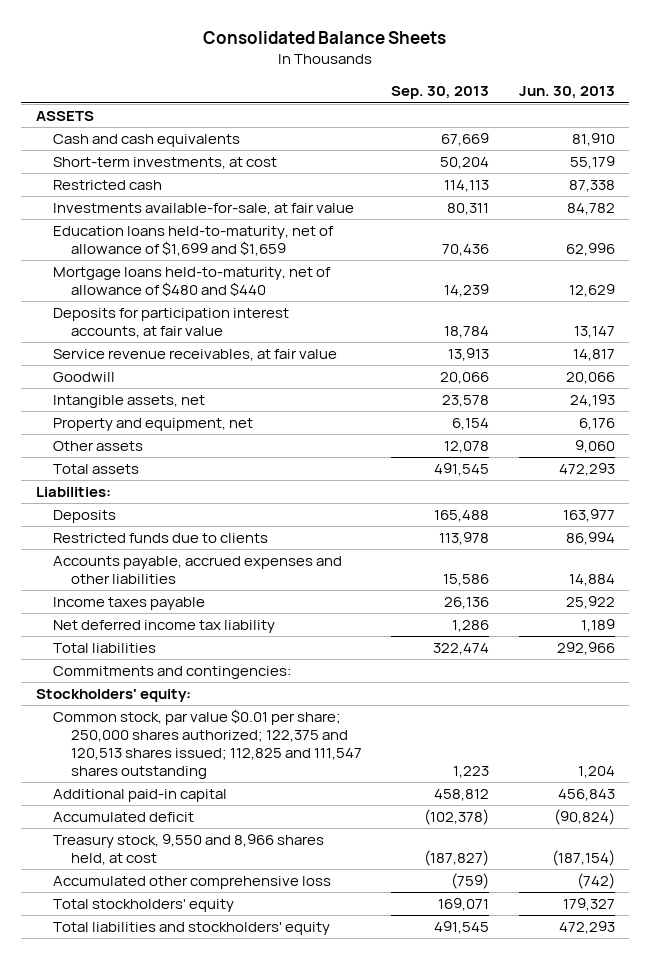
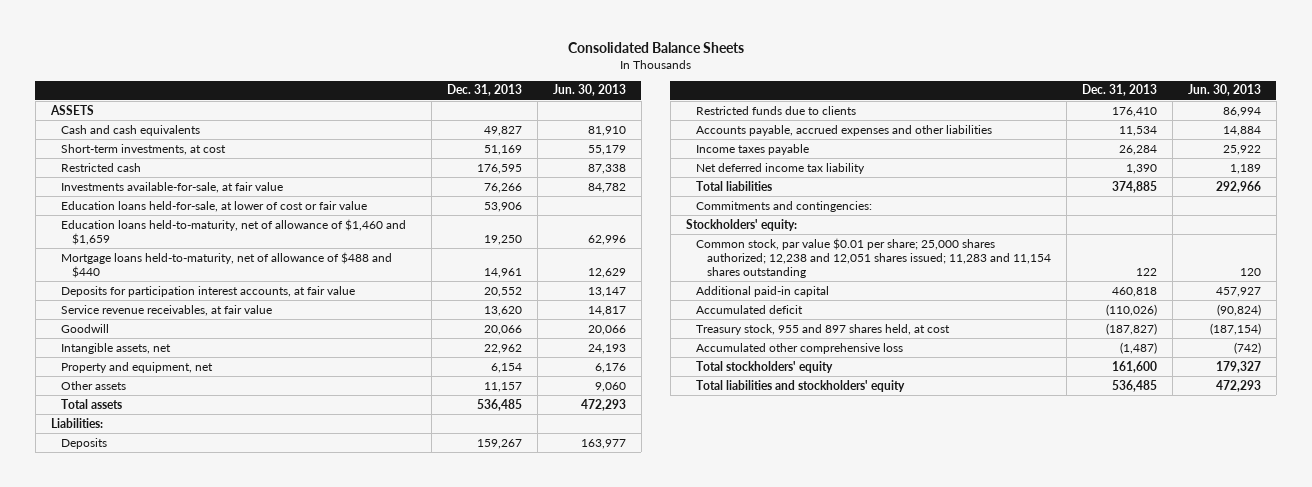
- | Sep. 30, 2013 | Jun. 30, 2013
+ | Dec. 31, 2013 | Jun. 30, 2013
- Education loans held-to-maturity, net of allowance of $1,699 and $1,659 | 70,436 | 62,996
- Mortgage loans held-to-maturity, net of allowance of $480 and $440 | 14,239 | 12,629
+ Education loans held-for-sale, at lower of cost or fair value | 53,906 |
+ Education loans held-to-maturity, net of allowance of $1,460 and $1,659 | 19,250 | 62,996
+ Mortgage loans held-to-maturity, net of allowance of $488 and $440 | 14,961 | 12,629
- Common stock, par value $0.01 per share; 250,000 shares authorized; 122,375 and 120,513 shares issued; 112,825 and 111,547 shares outstanding | 1,223 | 1,204
- Additional paid-in capital | 458,812 | 456,843
+ Common stock, par value $0.01 per share; 25,000 shares authorized; 12,238 and 12,051 shares issued; 11,283 and 11,154 shares outstanding | 122 | 120
+ Additional paid-in capital | 460,818 | 457,927
- Treasury stock, 9,550 and 8,966 shares held, at cost | (187,827) | (187,154)
+ Treasury stock, 955 and 897 shares held, at cost | (187,827) | (187,154)

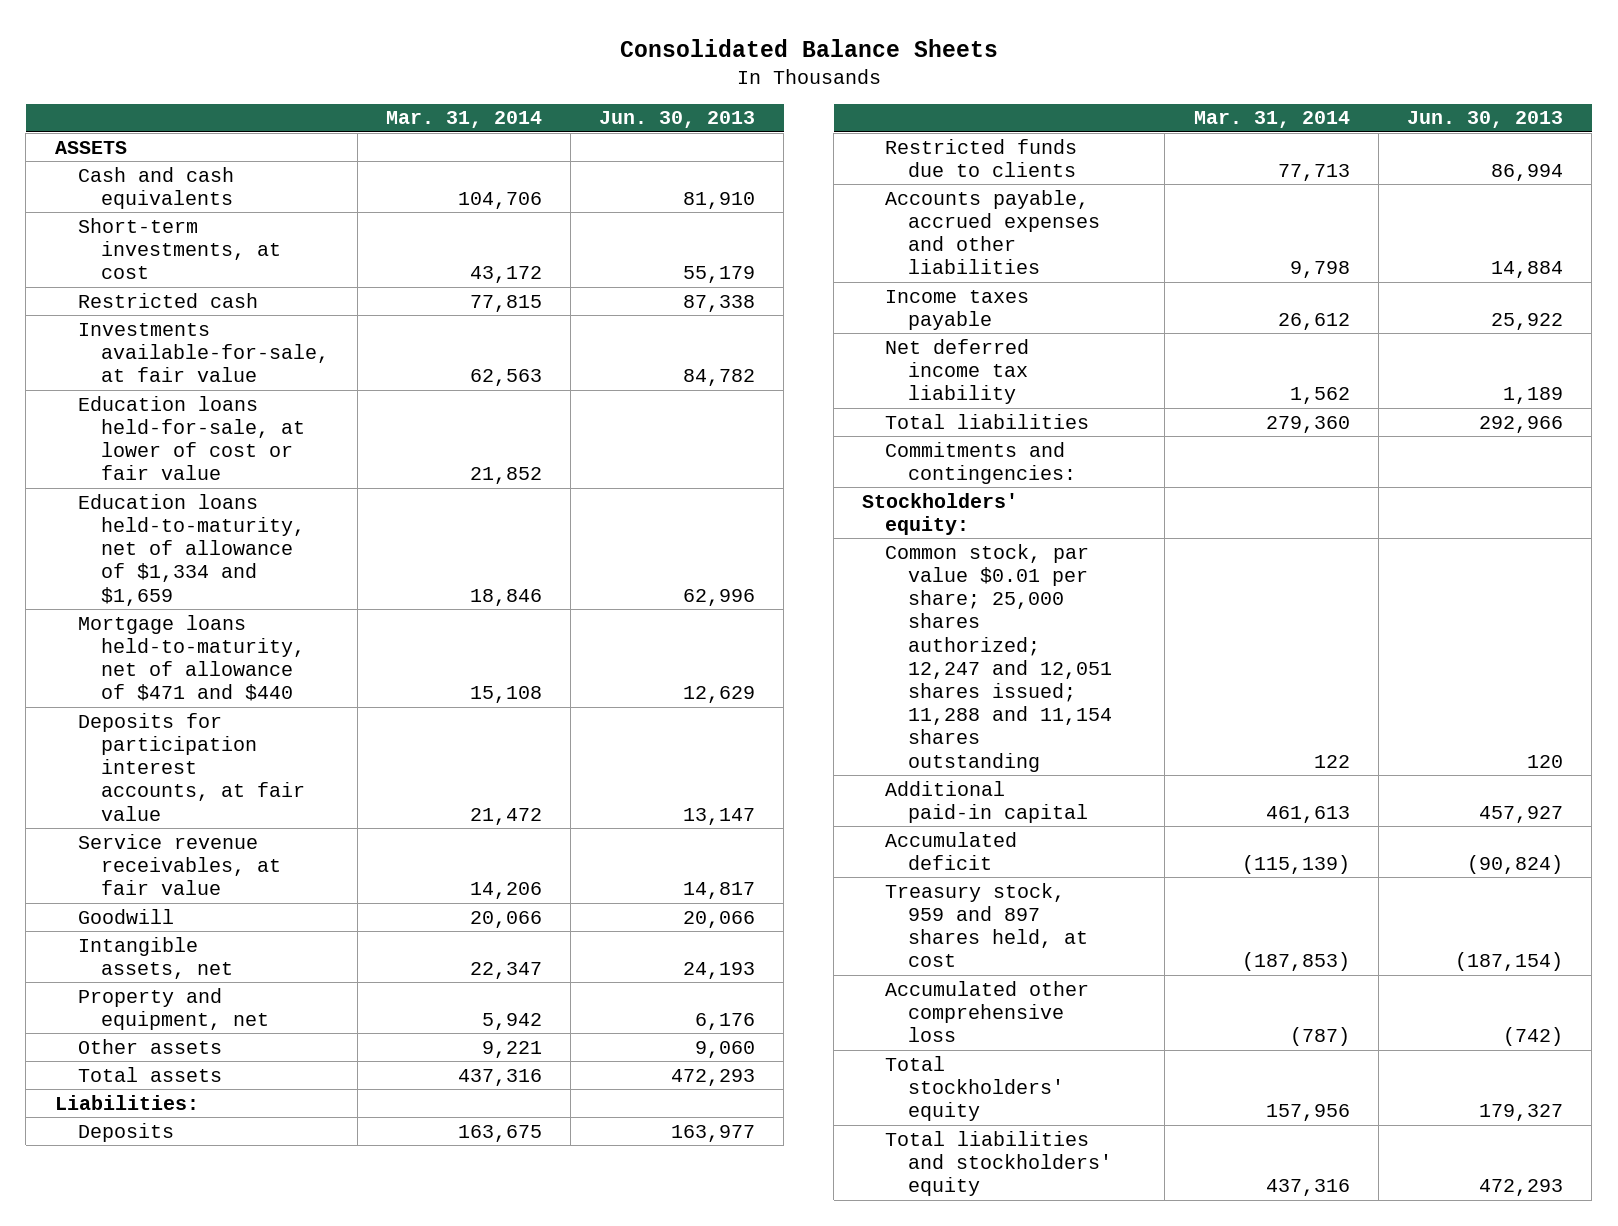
- | Dec. 31, 2013 | Jun. 30, 2013
+ | Mar. 31, 2014 | Jun. 30, 2013
- Education loans held-to-maturity, net of allowance of $1,460 and $1,659 | 19,250 | 62,996
- Mortgage loans held-to-maturity, net of allowance of $488 and $440 | 14,961 | 12,629
+ Education loans held-to-maturity, net of allowance of $1,334 and $1,659 | 18,846 | 62,996
+ Mortgage loans held-to-maturity, net of allowance of $471 and $440 | 15,108 | 12,629
- Common stock, par value $0.01 per share; 25,000 shares authorized; 12,238 and 12,051 shares issued; 11,283 and 11,154 shares outstanding | 122 | 120
+ Common stock, par value $0.01 per share; 25,000 shares authorized; 12,247 and 12,051 shares issued; 11,288 and 11,154 shares outstanding | 122 | 120
- Treasury stock, 955 and 897 shares held, at cost | (187,827) | (187,154)
+ Treasury stock, 959 and 897 shares held, at cost | (187,853) | (187,154)

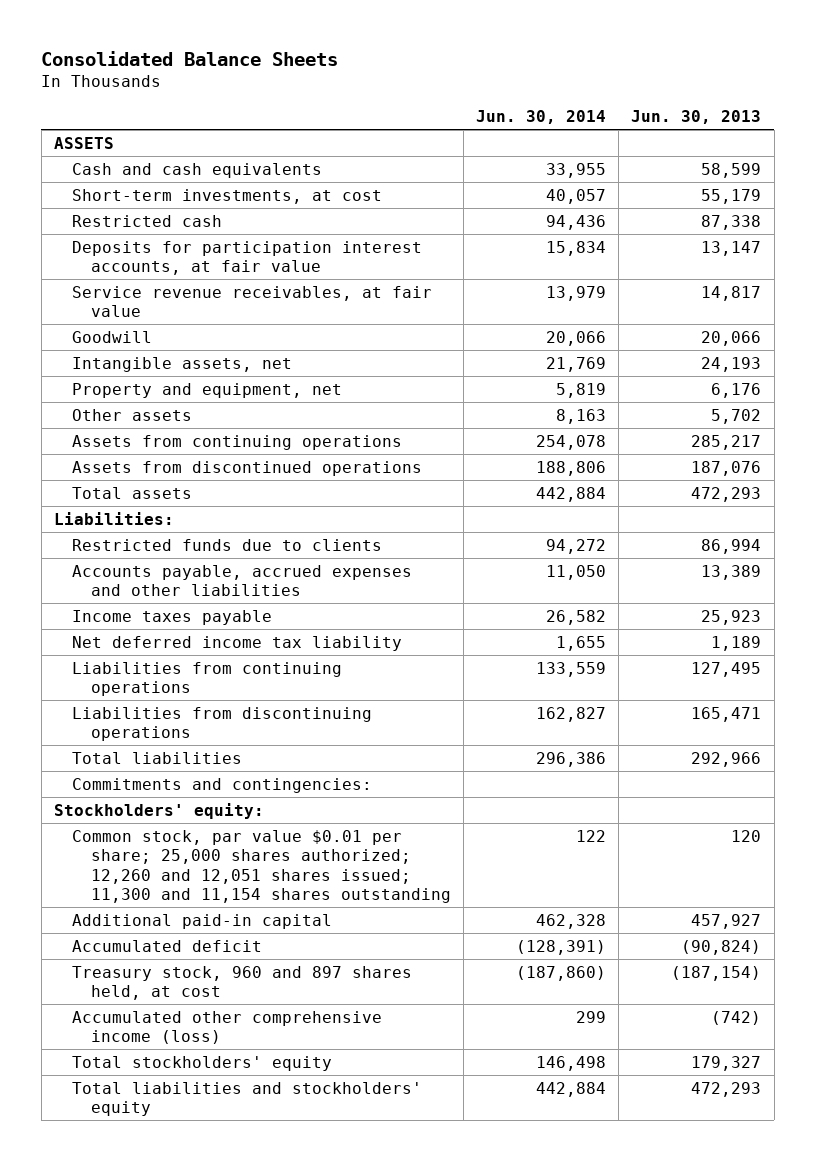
- | Mar. 31, 2014 | Jun. 30, 2013
+ | Jun. 30, 2014 | Jun. 30, 2013
- Cash and cash equivalents | 104,706 | 81,910
+ Cash and cash equivalents | 33,955 | 58,599
- Investments available-for-sale, at fair value | 62,563 | 84,782
- Education loans held-for-sale, at lower of cost or fair value | 21,852 |
- Education loans held-to-maturity, net of allowance of $1,334 and $1,659 | 18,846 | 62,996
- Mortgage loans held-to-maturity, net of allowance of $471 and $440 | 15,108 | 12,629
- Other assets | 9,221 | 9,060
+ Other assets | 8,163 | 5,702
+ Assets from continuing operations | 254,078 | 285,217
+ Assets from discontinued operations | 188,806 | 187,076
- Deposits | 163,675 | 163,977
- Accounts payable, accrued expenses and other liabilities | 9,798 | 14,884
- Income taxes payable | 26,612 | 25,922
+ Accounts payable, accrued expenses and other liabilities | 11,050 | 13,389
+ Income taxes payable | 26,582 | 25,923
+ Liabilities from continuing operations | 133,559 | 127,495
+ Liabilities from discontinuing operations | 162,827 | 165,471
- Common stock, par value $0.01 per share; 25,000 shares authorized; 12,247 and 12,051 shares issued; 11,288 and 11,154 shares outstanding | 122 | 120
+ Common stock, par value $0.01 per share; 25,000 shares authorized; 12,260 and 12,051 shares issued; 11,300 and 11,154 shares outstanding | 122 | 120
- Treasury stock, 959 and 897 shares held, at cost | (187,853) | (187,154)
- Accumulated other comprehensive loss | (787) | (742)
+ Treasury stock, 960 and 897 shares held, at cost | (187,860) | (187,154)
+ Accumulated other comprehensive income (loss) | 299 | (742)

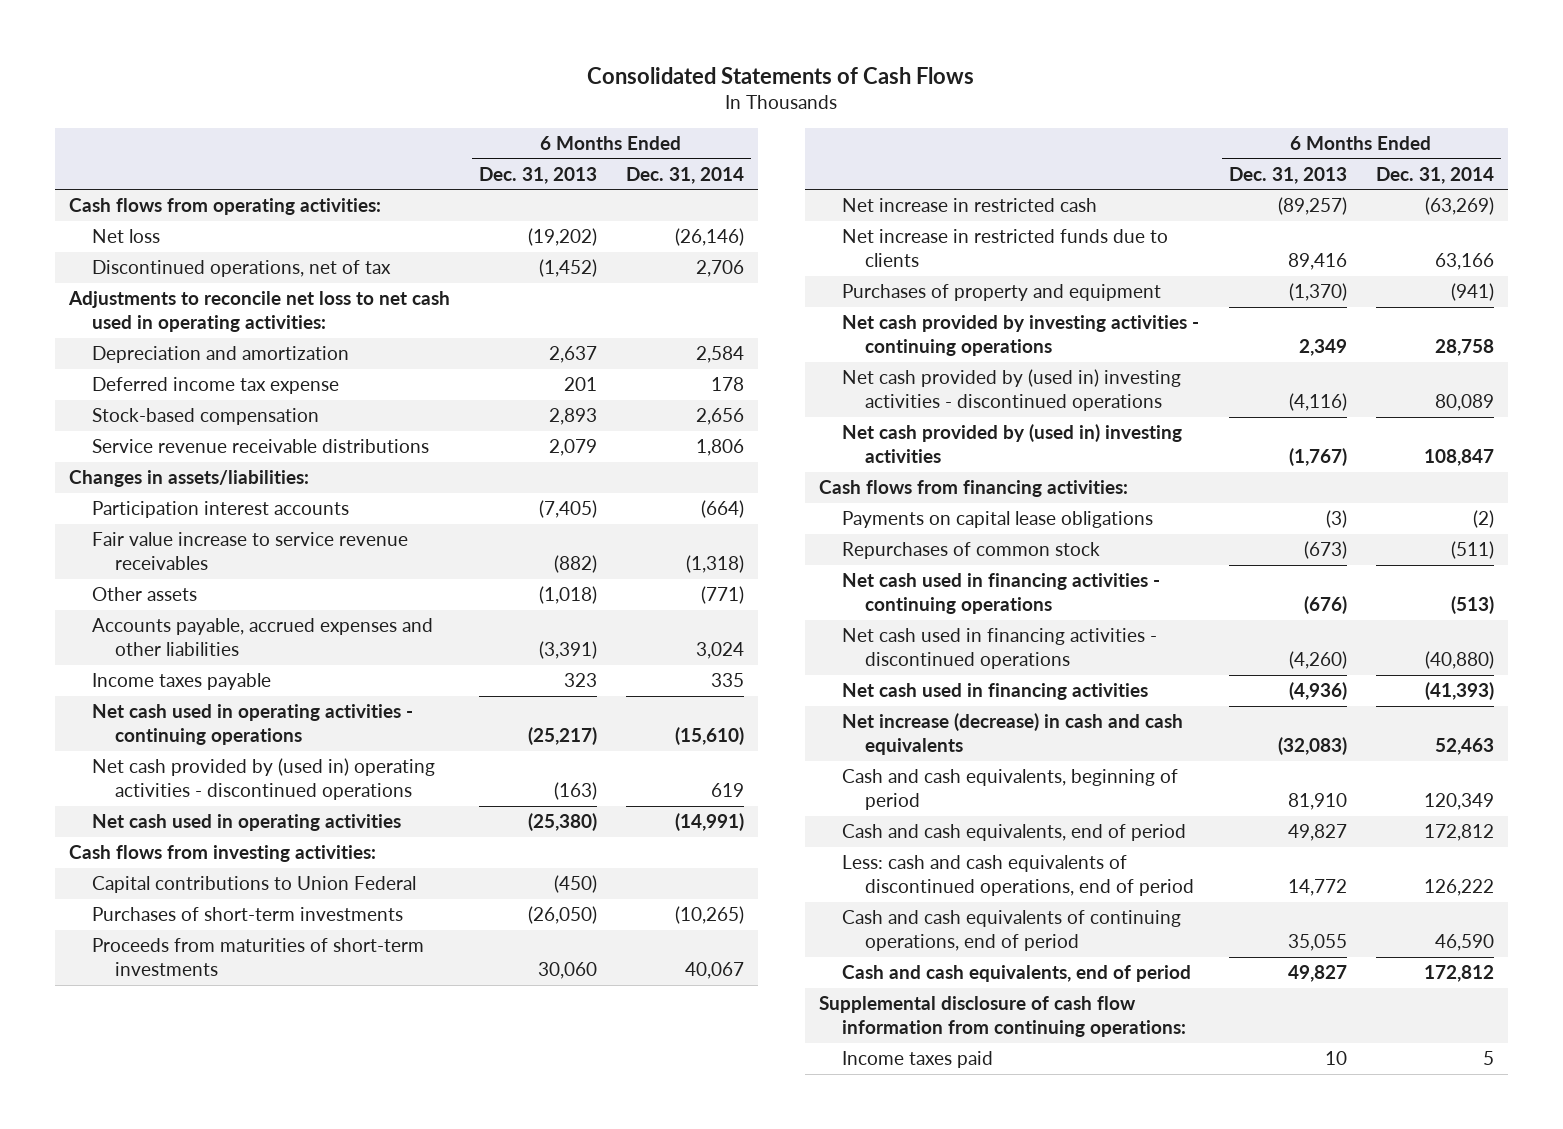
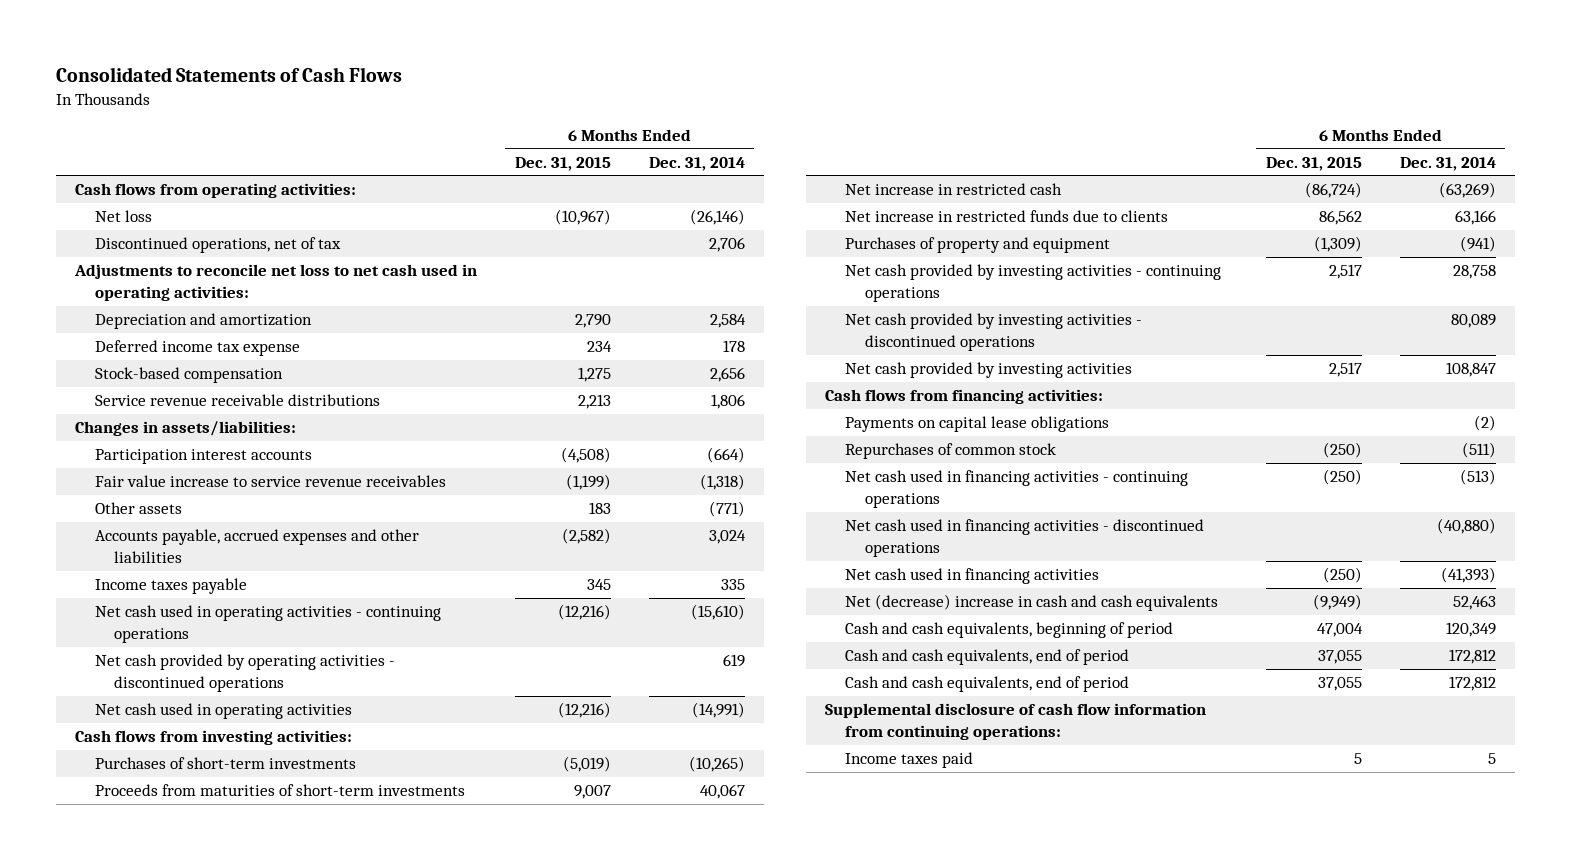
- | 6 Months Ended Dec. 31, 2013 | 6 Months Ended Dec. 31, 2014
+ | 6 Months Ended Dec. 31, 2015 | 6 Months Ended Dec. 31, 2014
- Net cash provided by (used in) operating activities - discontinued operations | (163) | 619
+ Net cash provided by operating activities - discontinued operations | | 619
- Capital contributions to Union Federal | (450) |
- Net cash provided by (used in) investing activities - discontinued operations | (4,116) | 80,089
- Net cash provided by (used in) investing activities | (1,767) | 108,847
+ Net cash provided by investing activities - discontinued operations | | 80,089
+ Net cash provided by investing activities | 2,517 | 108,847
- Net increase (decrease) in cash and cash equivalents | (32,083) | 52,463
+ Net (decrease) increase in cash and cash equivalents | (9,949) | 52,463
- Less: cash and cash equivalents of discontinued operations, end of period | 14,772 | 126,222
- Cash and cash equivalents of continuing operations, end of period | 35,055 | 46,590

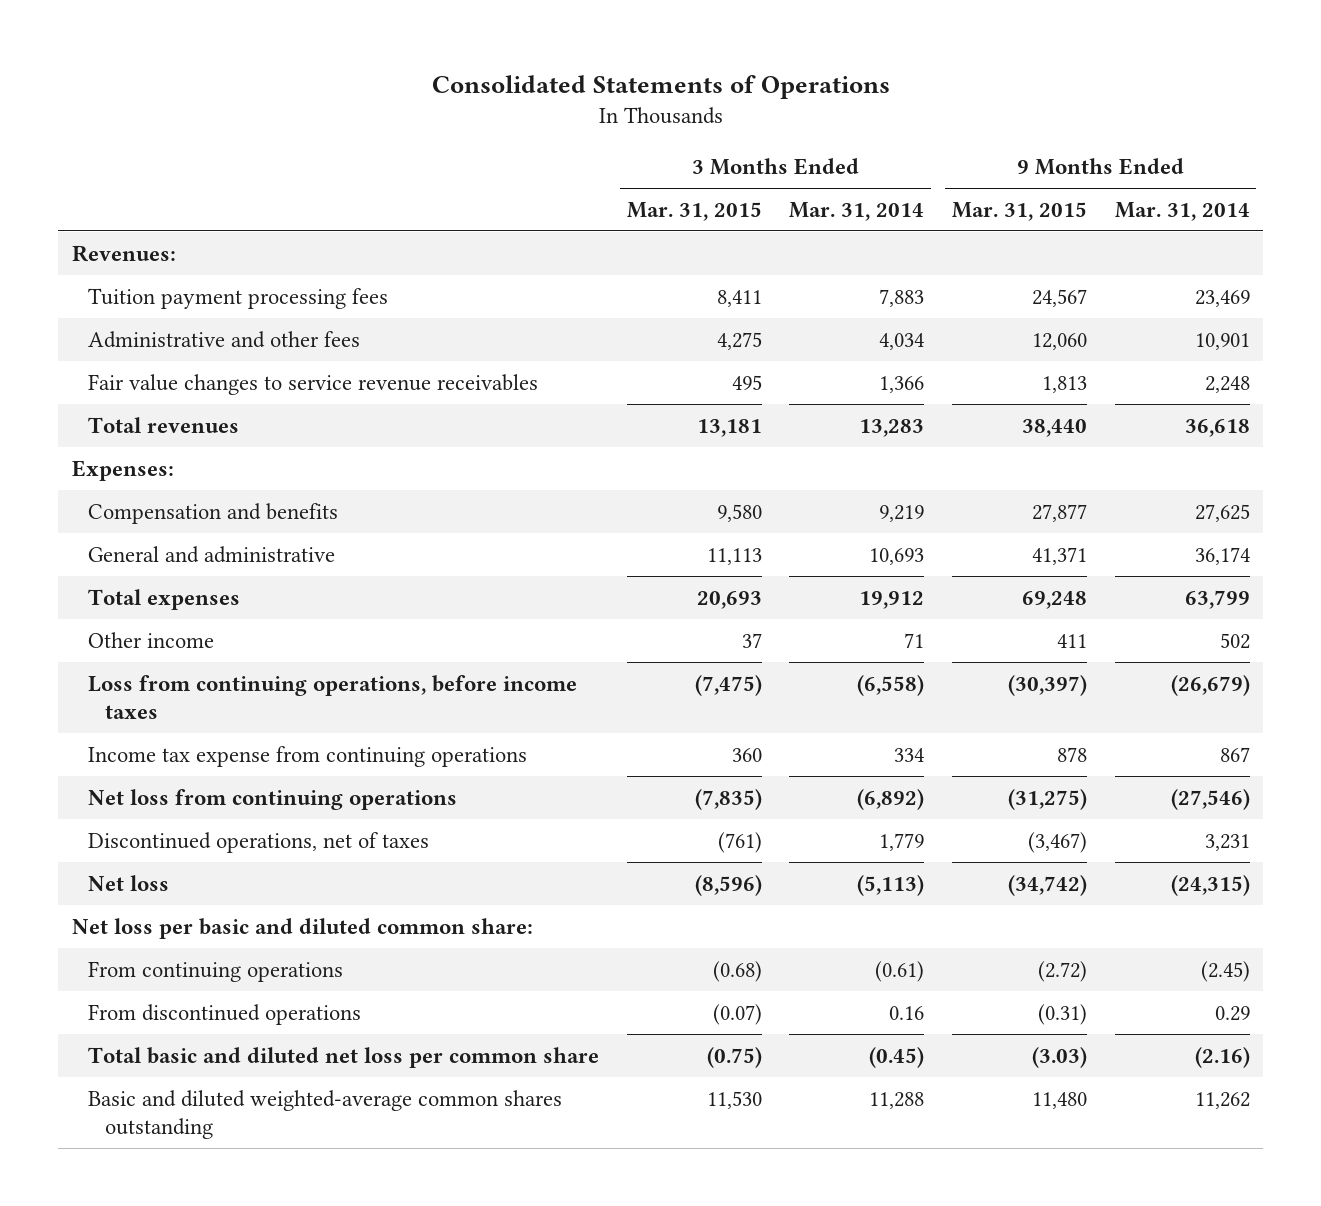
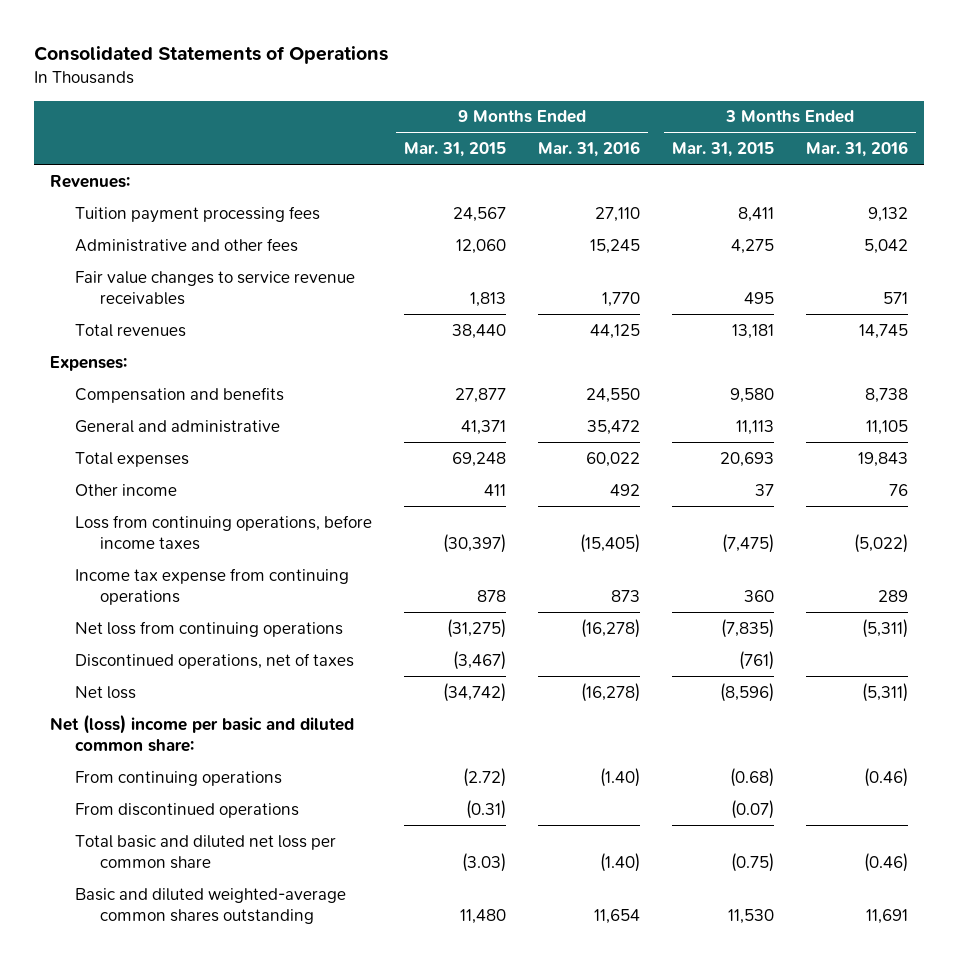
- | 3 Months Ended Mar. 31, 2015 | 3 Months Ended Mar. 31, 2014 | 9 Months Ended Mar. 31, 2015 | 9 Months Ended Mar. 31, 2014
+ | 9 Months Ended Mar. 31, 2015 | 9 Months Ended Mar. 31, 2016 | 3 Months Ended Mar. 31, 2015 | 3 Months Ended Mar. 31, 2016
- Net loss per basic and diluted common share:
+ Net (loss) income per basic and diluted common share:

